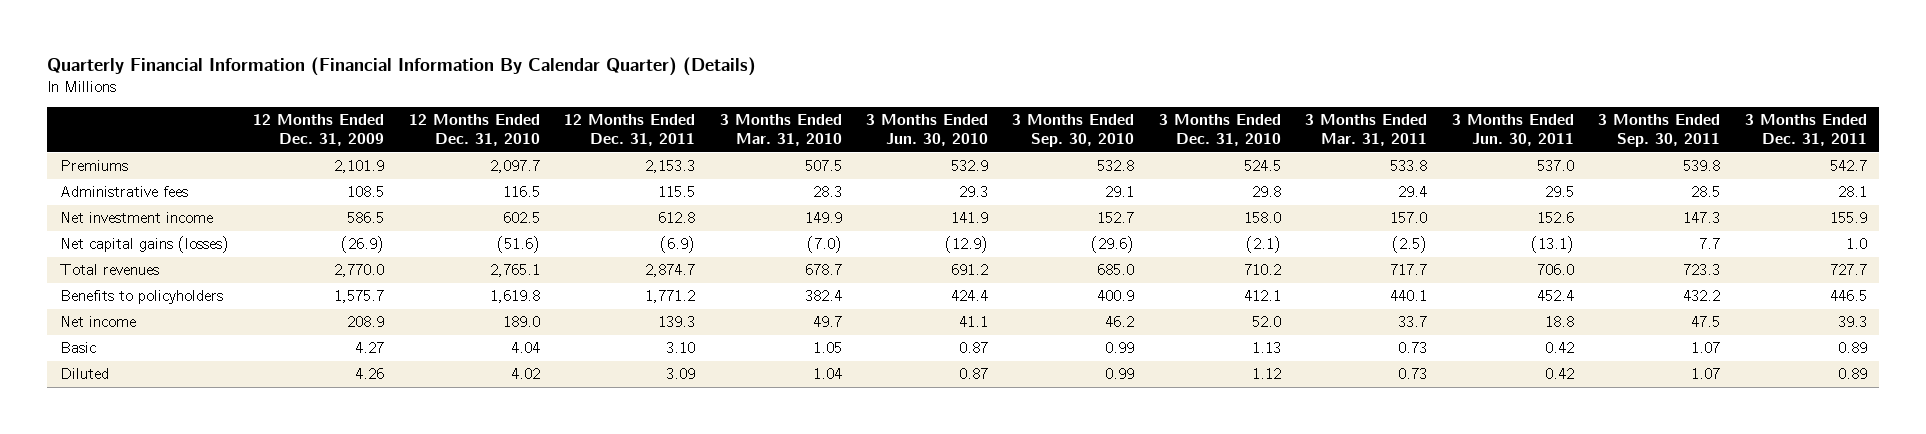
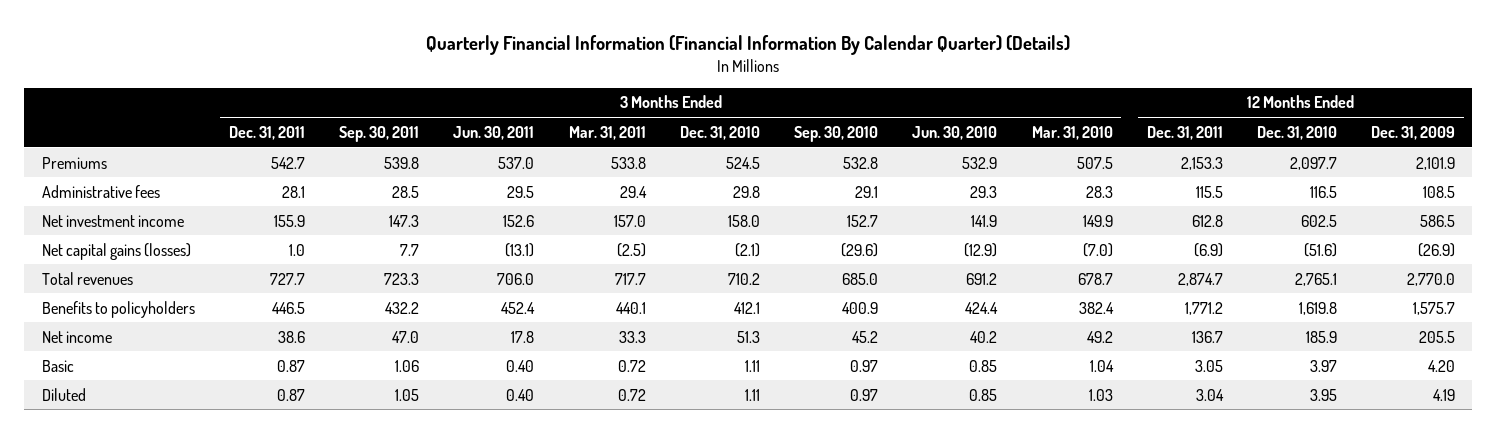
- | 12 Months Ended Dec. 31, 2009 | 12 Months Ended Dec. 31, 2010 | 12 Months Ended Dec. 31, 2011 | 3 Months Ended Mar. 31, 2010 | 3 Months Ended Jun. 30, 2010 | 3 Months Ended Sep. 30, 2010 | 3 Months Ended Dec. 31, 2010 | 3 Months Ended Mar. 31, 2011 | 3 Months Ended Jun. 30, 2011 | 3 Months Ended Sep. 30, 2011 | 3 Months Ended Dec. 31, 2011
+ | 3 Months Ended Dec. 31, 2011 | 3 Months Ended Sep. 30, 2011 | 3 Months Ended Jun. 30, 2011 | 3 Months Ended Mar. 31, 2011 | 3 Months Ended Dec. 31, 2010 | 3 Months Ended Sep. 30, 2010 | 3 Months Ended Jun. 30, 2010 | 3 Months Ended Mar. 31, 2010 | 12 Months Ended Dec. 31, 2011 | 12 Months Ended Dec. 31, 2010 | 12 Months Ended Dec. 31, 2009
- Net income | 208.9 | 189.0 | 139.3 | 49.7 | 41.1 | 46.2 | 52.0 | 33.7 | 18.8 | 47.5 | 39.3
- Basic | 4.27 | 4.04 | 3.10 | 1.05 | 0.87 | 0.99 | 1.13 | 0.73 | 0.42 | 1.07 | 0.89
- Diluted | 4.26 | 4.02 | 3.09 | 1.04 | 0.87 | 0.99 | 1.12 | 0.73 | 0.42 | 1.07 | 0.89
+ Net income | 38.6 | 47.0 | 17.8 | 33.3 | 51.3 | 45.2 | 40.2 | 49.2 | 136.7 | 185.9 | 205.5
+ Basic | 0.87 | 1.06 | 0.40 | 0.72 | 1.11 | 0.97 | 0.85 | 1.04 | 3.05 | 3.97 | 4.20
+ Diluted | 0.87 | 1.05 | 0.40 | 0.72 | 1.11 | 0.97 | 0.85 | 1.03 | 3.04 | 3.95 | 4.19

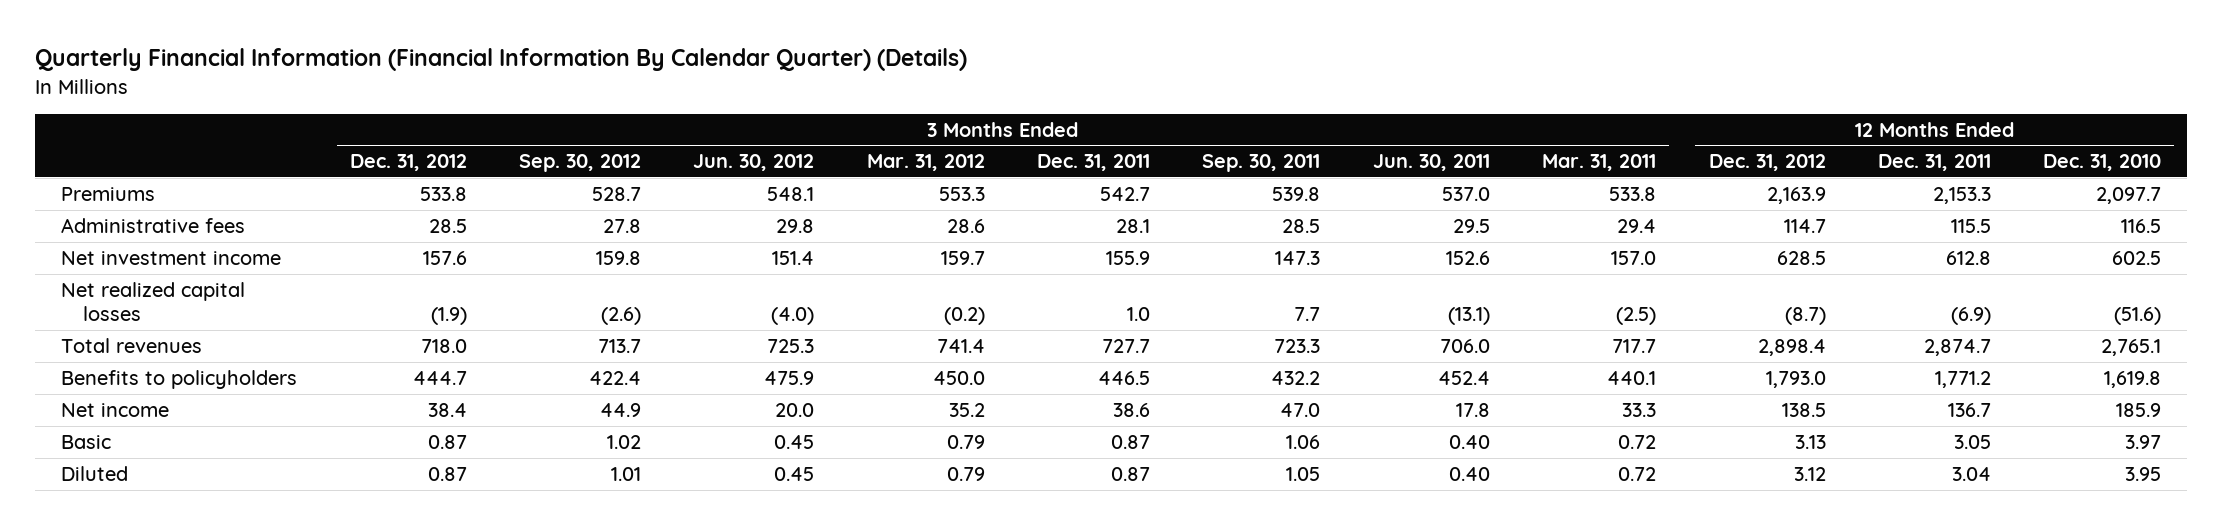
- | 3 Months Ended Dec. 31, 2011 | 3 Months Ended Sep. 30, 2011 | 3 Months Ended Jun. 30, 2011 | 3 Months Ended Mar. 31, 2011 | 3 Months Ended Dec. 31, 2010 | 3 Months Ended Sep. 30, 2010 | 3 Months Ended Jun. 30, 2010 | 3 Months Ended Mar. 31, 2010 | 12 Months Ended Dec. 31, 2011 | 12 Months Ended Dec. 31, 2010 | 12 Months Ended Dec. 31, 2009
+ | 3 Months Ended Dec. 31, 2012 | 3 Months Ended Sep. 30, 2012 | 3 Months Ended Jun. 30, 2012 | 3 Months Ended Mar. 31, 2012 | 3 Months Ended Dec. 31, 2011 | 3 Months Ended Sep. 30, 2011 | 3 Months Ended Jun. 30, 2011 | 3 Months Ended Mar. 31, 2011 | 12 Months Ended Dec. 31, 2012 | 12 Months Ended Dec. 31, 2011 | 12 Months Ended Dec. 31, 2010
- Net capital gains (losses) | 1.0 | 7.7 | (13.1) | (2.5) | (2.1) | (29.6) | (12.9) | (7.0) | (6.9) | (51.6) | (26.9)
+ Net realized capital losses | (1.9) | (2.6) | (4.0) | (0.2) | 1.0 | 7.7 | (13.1) | (2.5) | (8.7) | (6.9) | (51.6)

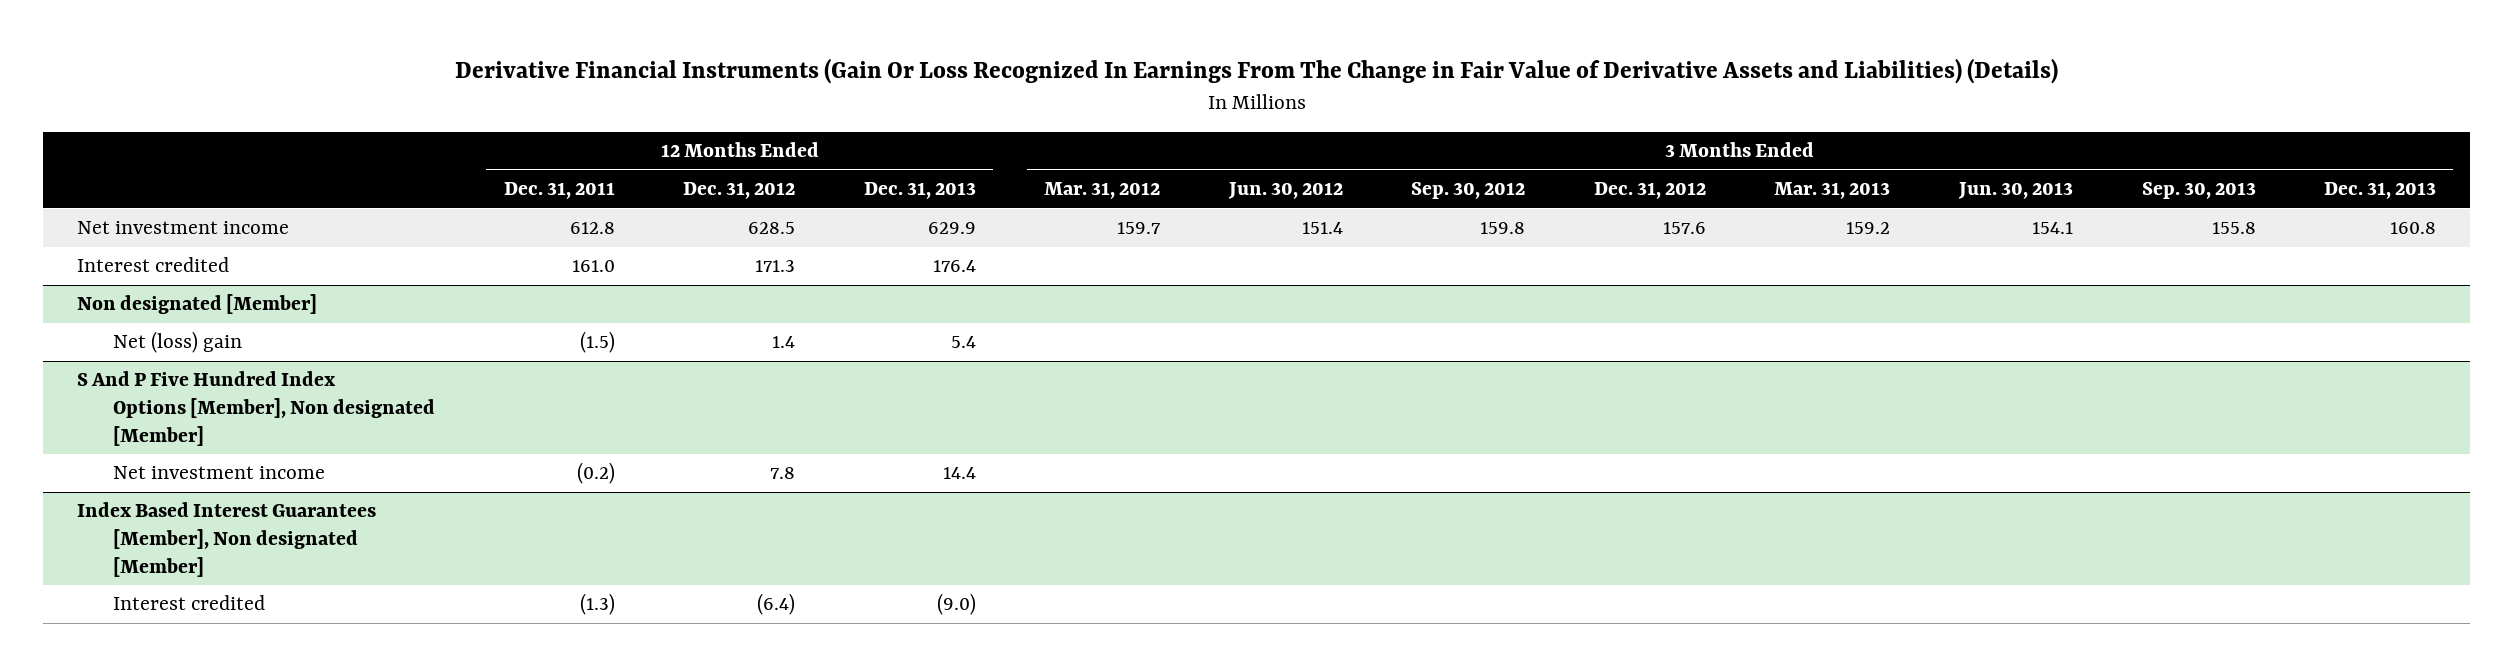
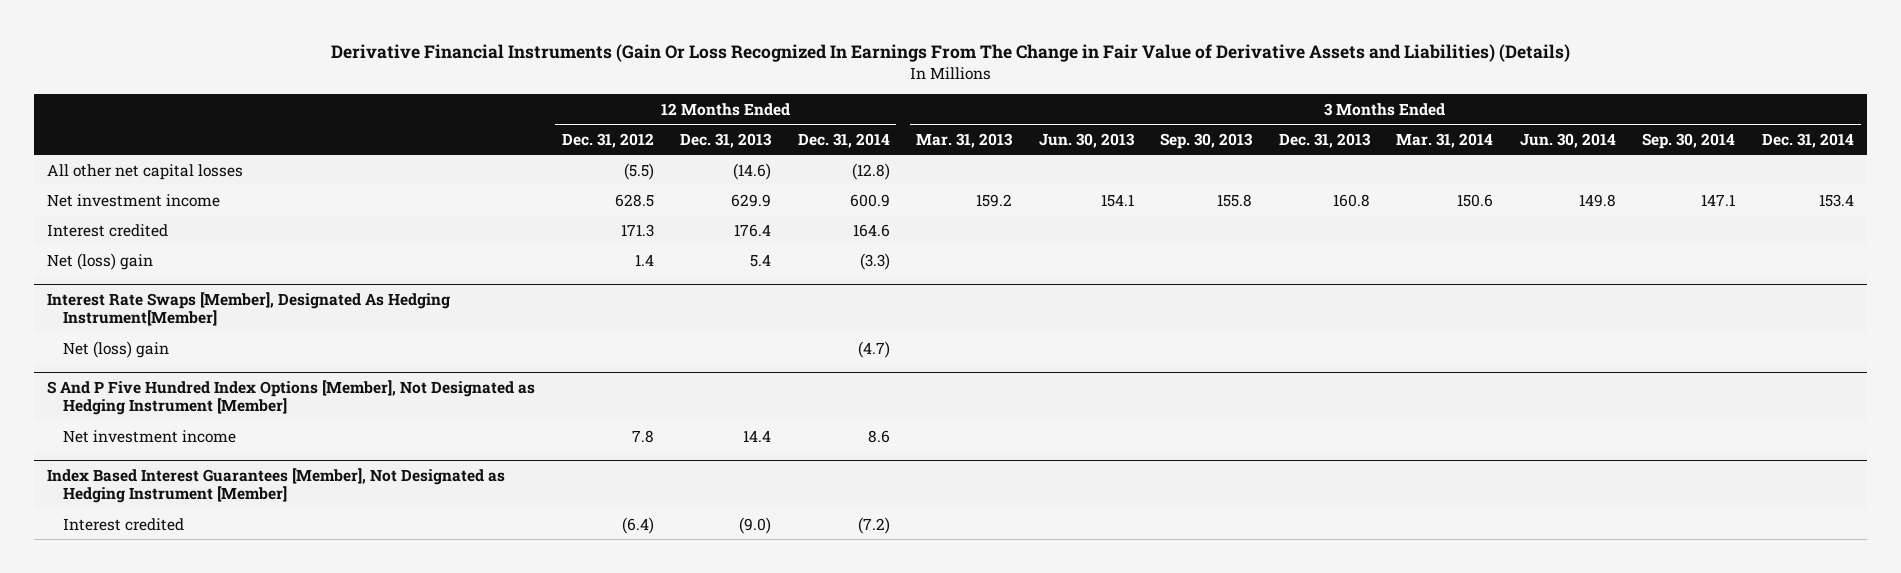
- | 12 Months Ended Dec. 31, 2011 | 12 Months Ended Dec. 31, 2012 | 12 Months Ended Dec. 31, 2013 | 3 Months Ended Mar. 31, 2012 | 3 Months Ended Jun. 30, 2012 | 3 Months Ended Sep. 30, 2012 | 3 Months Ended Dec. 31, 2012 | 3 Months Ended Mar. 31, 2013 | 3 Months Ended Jun. 30, 2013 | 3 Months Ended Sep. 30, 2013 | 3 Months Ended Dec. 31, 2013
+ | 12 Months Ended Dec. 31, 2012 | 12 Months Ended Dec. 31, 2013 | 12 Months Ended Dec. 31, 2014 | 3 Months Ended Mar. 31, 2013 | 3 Months Ended Jun. 30, 2013 | 3 Months Ended Sep. 30, 2013 | 3 Months Ended Dec. 31, 2013 | 3 Months Ended Mar. 31, 2014 | 3 Months Ended Jun. 30, 2014 | 3 Months Ended Sep. 30, 2014 | 3 Months Ended Dec. 31, 2014
+ All other net capital losses | (5.5) | (14.6) | (12.8) | | | | | | | |
- Non designated [Member]
- S And P Five Hundred Index Options [Member], Non designated [Member]
+ Interest Rate Swaps [Member], Designated As Hedging Instrument[Member]
+ Net (loss) gain | | | (4.7) | | | | | | | |
+ S And P Five Hundred Index Options [Member], Not Designated as Hedging Instrument [Member]
- Index Based Interest Guarantees [Member], Non designated [Member]
+ Index Based Interest Guarantees [Member], Not Designated as Hedging Instrument [Member]

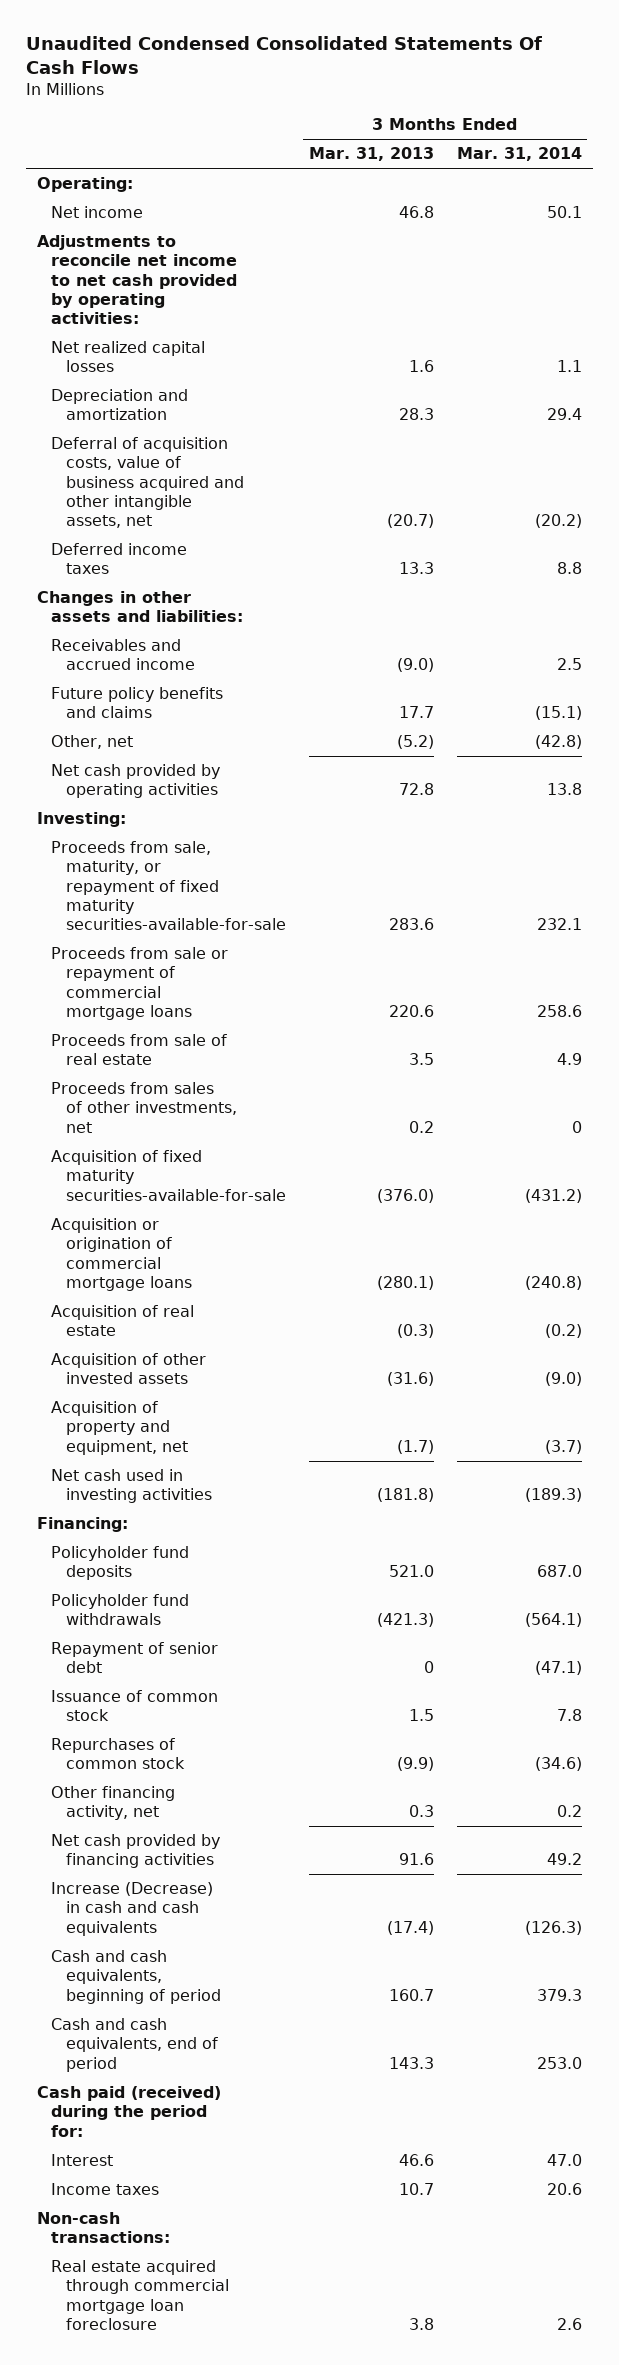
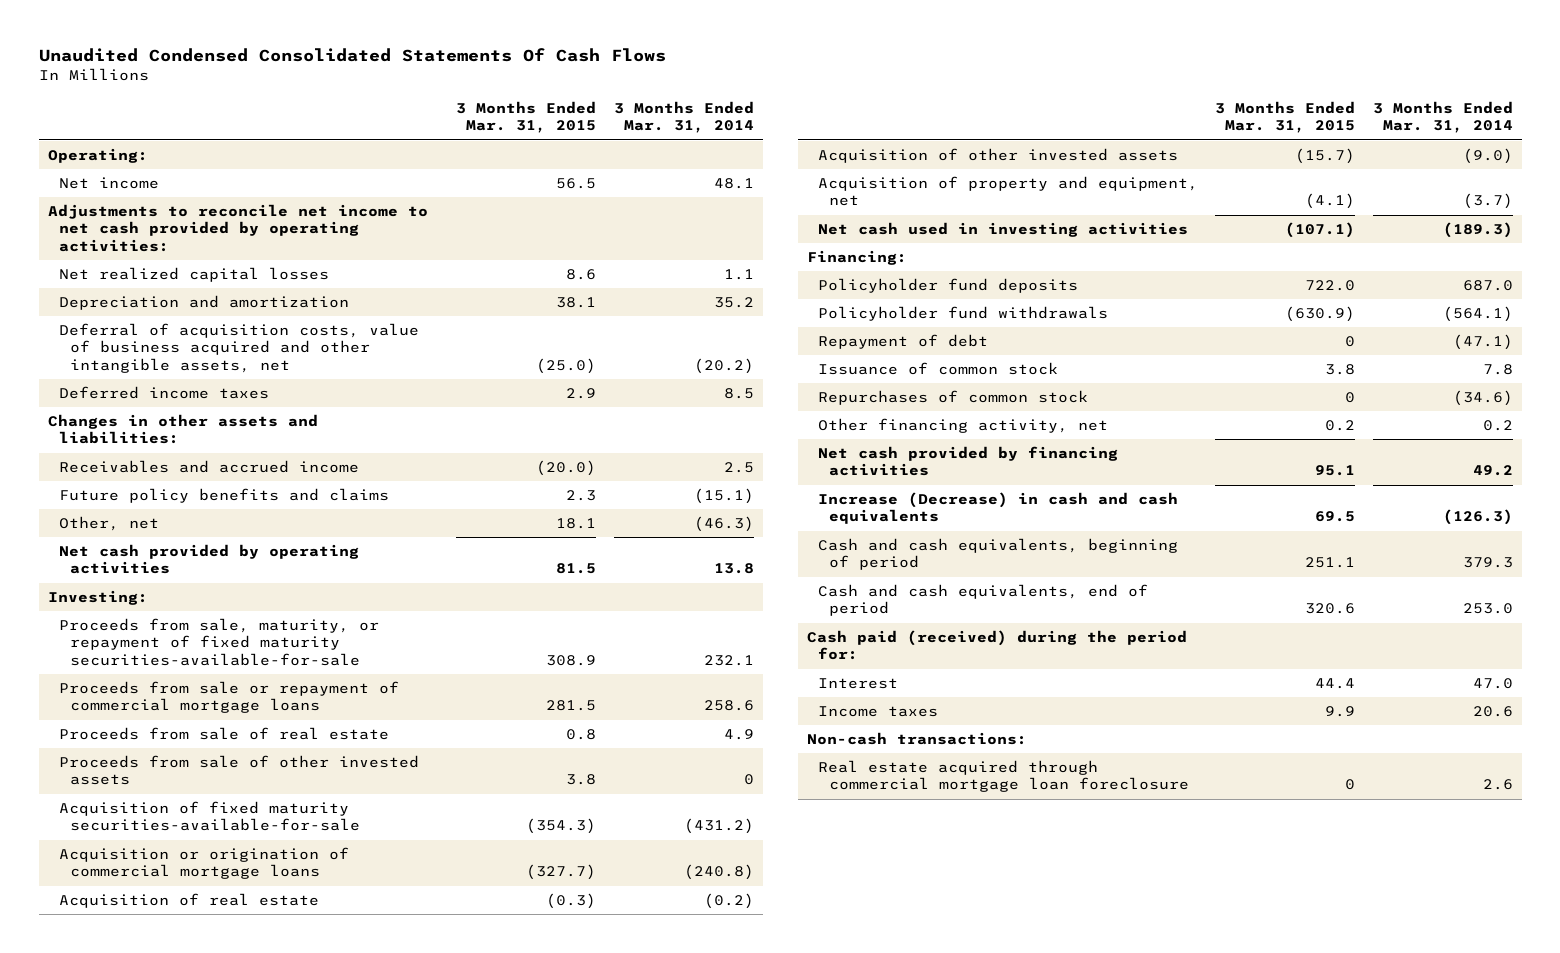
- | 3 Months Ended Mar. 31, 2013 | 3 Months Ended Mar. 31, 2014
+ | 3 Months Ended Mar. 31, 2015 | 3 Months Ended Mar. 31, 2014
- Net income | 46.8 | 50.1
+ Net income | 56.5 | 48.1
- Depreciation and amortization | 28.3 | 29.4
+ Depreciation and amortization | 38.1 | 35.2
- Deferred income taxes | 13.3 | 8.8
+ Deferred income taxes | 2.9 | 8.5
- Other, net | (5.2) | (42.8)
+ Other, net | 18.1 | (46.3)
- Proceeds from sales of other investments, net | 0.2 | 0
+ Proceeds from sale of other invested assets | 3.8 | 0
- Repayment of senior debt | 0 | (47.1)
+ Repayment of debt | 0 | (47.1)

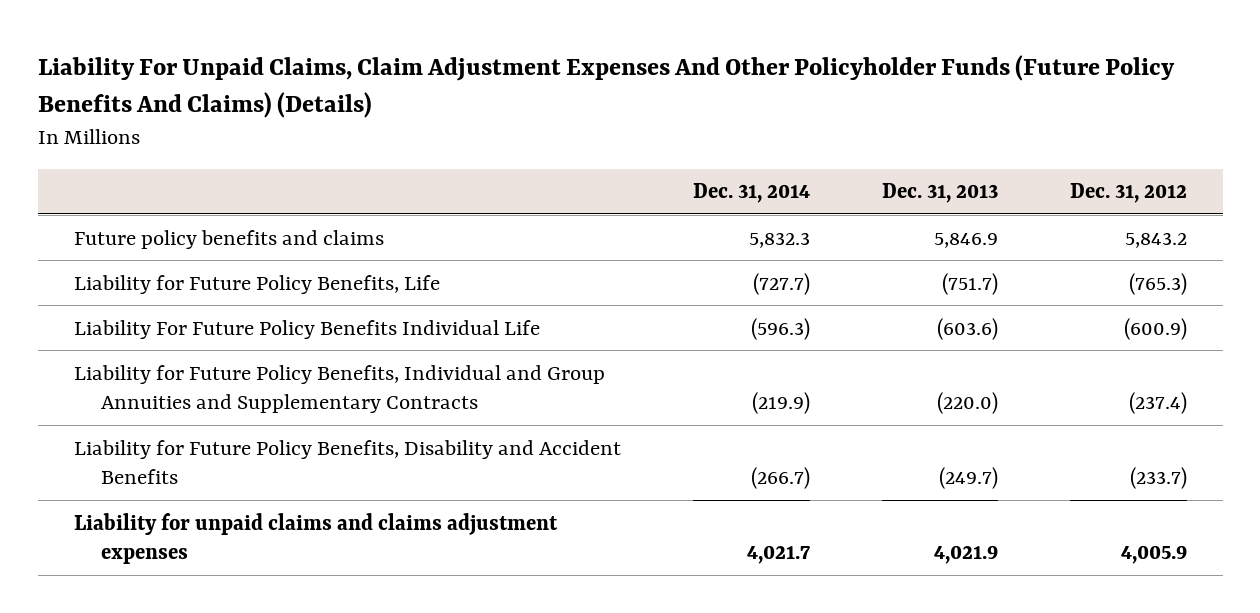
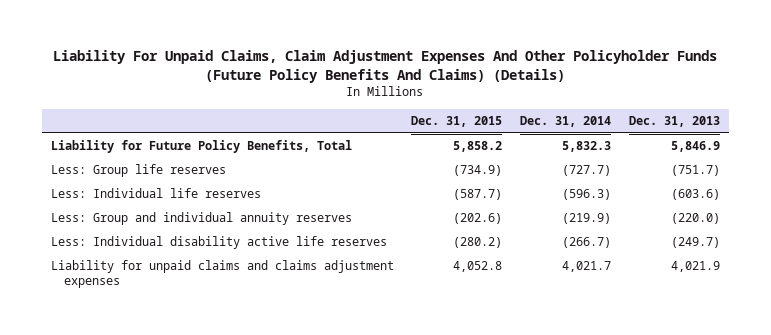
- | Dec. 31, 2014 | Dec. 31, 2013 | Dec. 31, 2012
+ | Dec. 31, 2015 | Dec. 31, 2014 | Dec. 31, 2013
- Future policy benefits and claims | 5,832.3 | 5,846.9 | 5,843.2
- Liability for Future Policy Benefits, Life | (727.7) | (751.7) | (765.3)
- Liability For Future Policy Benefits Individual Life | (596.3) | (603.6) | (600.9)
- Liability for Future Policy Benefits, Individual and Group Annuities and Supplementary Contracts | (219.9) | (220.0) | (237.4)
- Liability for Future Policy Benefits, Disability and Accident Benefits | (266.7) | (249.7) | (233.7)
+ Liability for Future Policy Benefits, Total | 5,858.2 | 5,832.3 | 5,846.9
+ Less: Group life reserves | (734.9) | (727.7) | (751.7)
+ Less: Individual life reserves | (587.7) | (596.3) | (603.6)
+ Less: Group and individual annuity reserves | (202.6) | (219.9) | (220.0)
+ Less: Individual disability active life reserves | (280.2) | (266.7) | (249.7)

